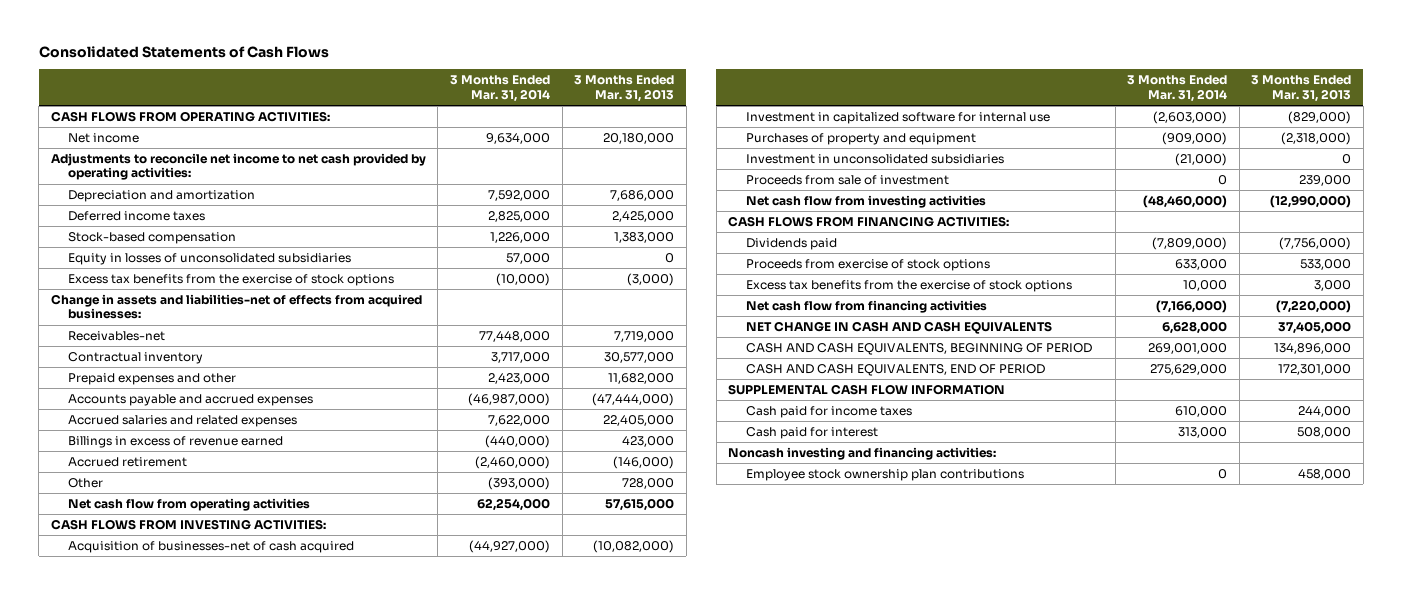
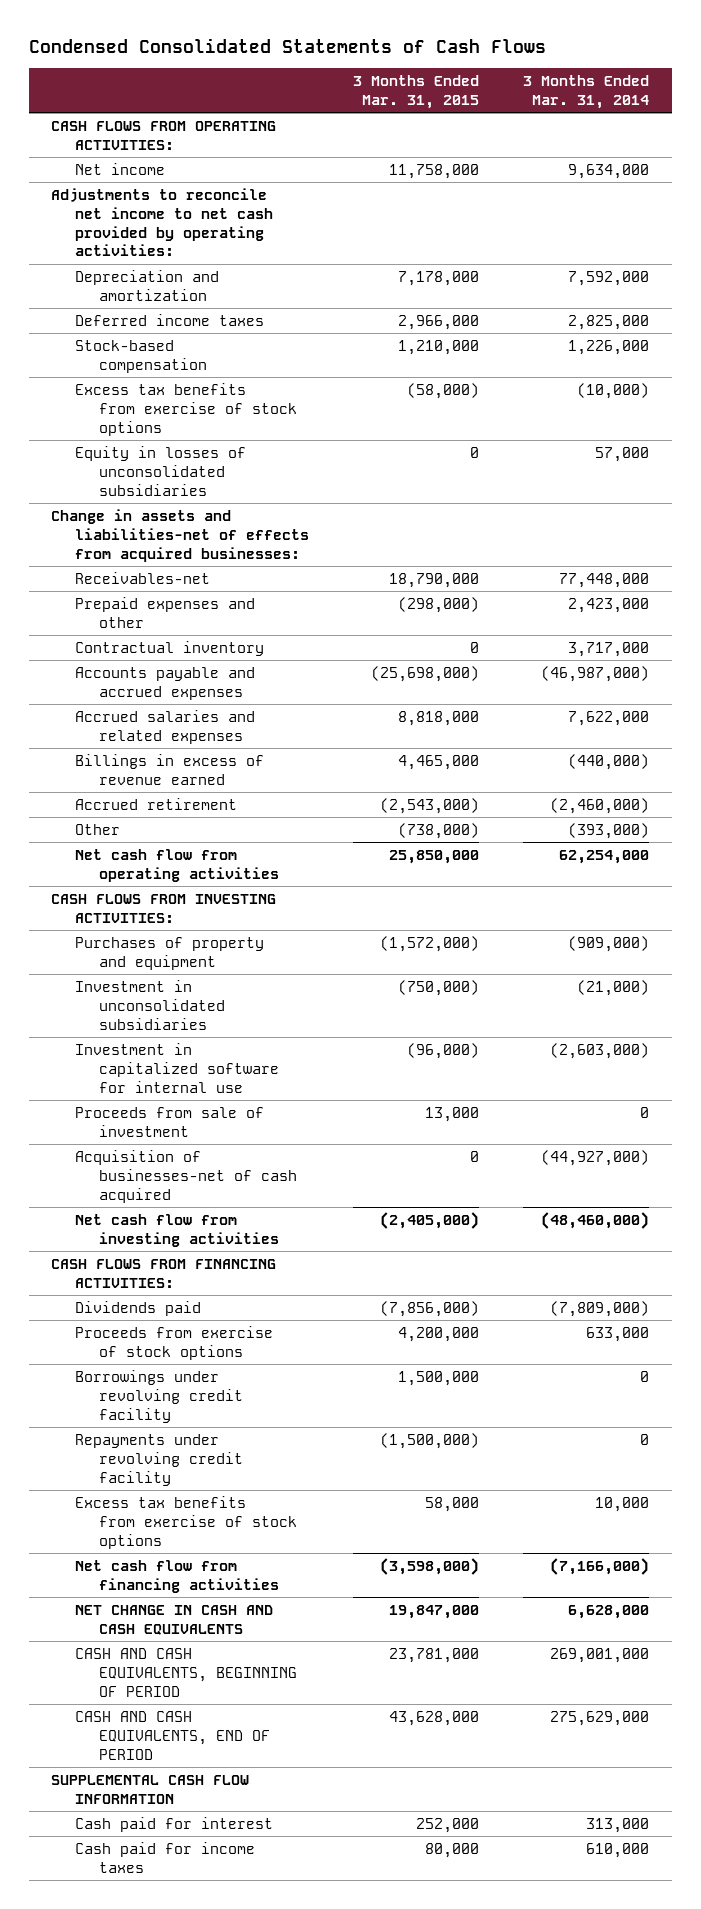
- Consolidated Statements of Cash Flows
+ Condensed Consolidated Statements of Cash Flows
- | 3 Months Ended Mar. 31, 2014 | 3 Months Ended Mar. 31, 2013
+ | 3 Months Ended Mar. 31, 2015 | 3 Months Ended Mar. 31, 2014
+ Excess tax benefits from exercise of stock options | (58,000) | (10,000)
- Excess tax benefits from the exercise of stock options | (10,000) | (3,000)
moved down: Contractual inventory | 0 | 3,717,000
moved down: Investment in capitalized software for internal use | (96,000) | (2,603,000)
moved down: Acquisition of businesses-net of cash acquired | 0 | (44,927,000)
- Excess tax benefits from the exercise of stock options | 10,000 | 3,000
+ Borrowings under revolving credit facility | 1,500,000 | 0
+ Repayments under revolving credit facility | (1,500,000) | 0
+ Excess tax benefits from exercise of stock options | 58,000 | 10,000
- Noncash investing and financing activities:
- Employee stock ownership plan contributions | 0 | 458,000
moved down: Cash paid for income taxes | 80,000 | 610,000

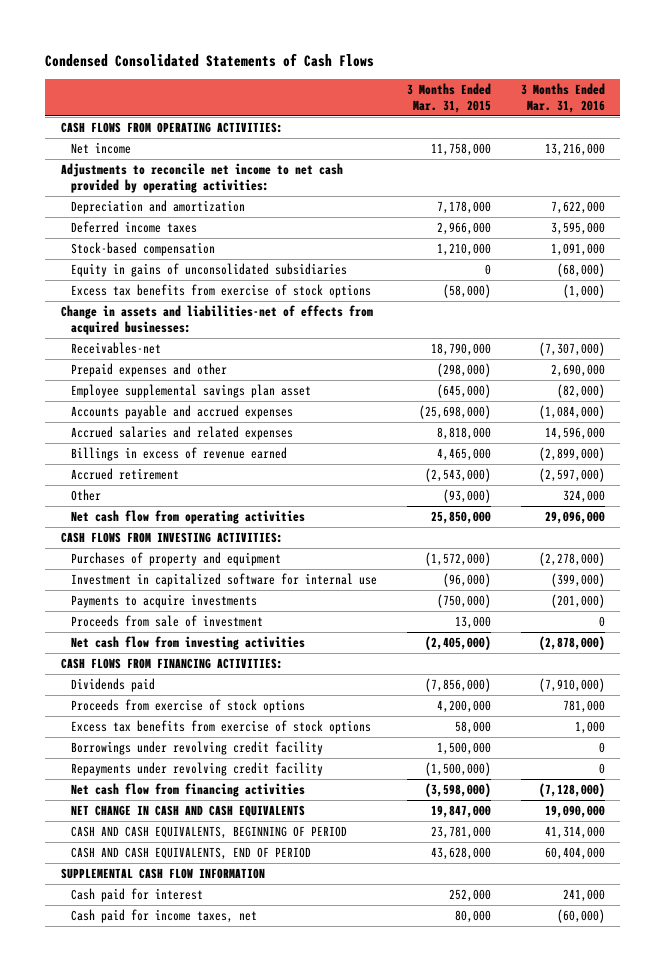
- | 3 Months Ended Mar. 31, 2015 | 3 Months Ended Mar. 31, 2014
+ | 3 Months Ended Mar. 31, 2015 | 3 Months Ended Mar. 31, 2016
+ Equity in gains of unconsolidated subsidiaries | 0 | (68,000)
- Equity in losses of unconsolidated subsidiaries | 0 | 57,000
- Contractual inventory | 0 | 3,717,000
+ Employee supplemental savings plan asset | (645,000) | (82,000)
- Other | (738,000) | (393,000)
+ Other | (93,000) | 324,000
- Investment in unconsolidated subsidiaries | (750,000) | (21,000)
+ Payments to acquire investments | (750,000) | (201,000)
- Acquisition of businesses-net of cash acquired | 0 | (44,927,000)
moved up: Excess tax benefits from exercise of stock options | 58,000 | 1,000
- Cash paid for income taxes | 80,000 | 610,000
+ Cash paid for income taxes, net | 80,000 | (60,000)

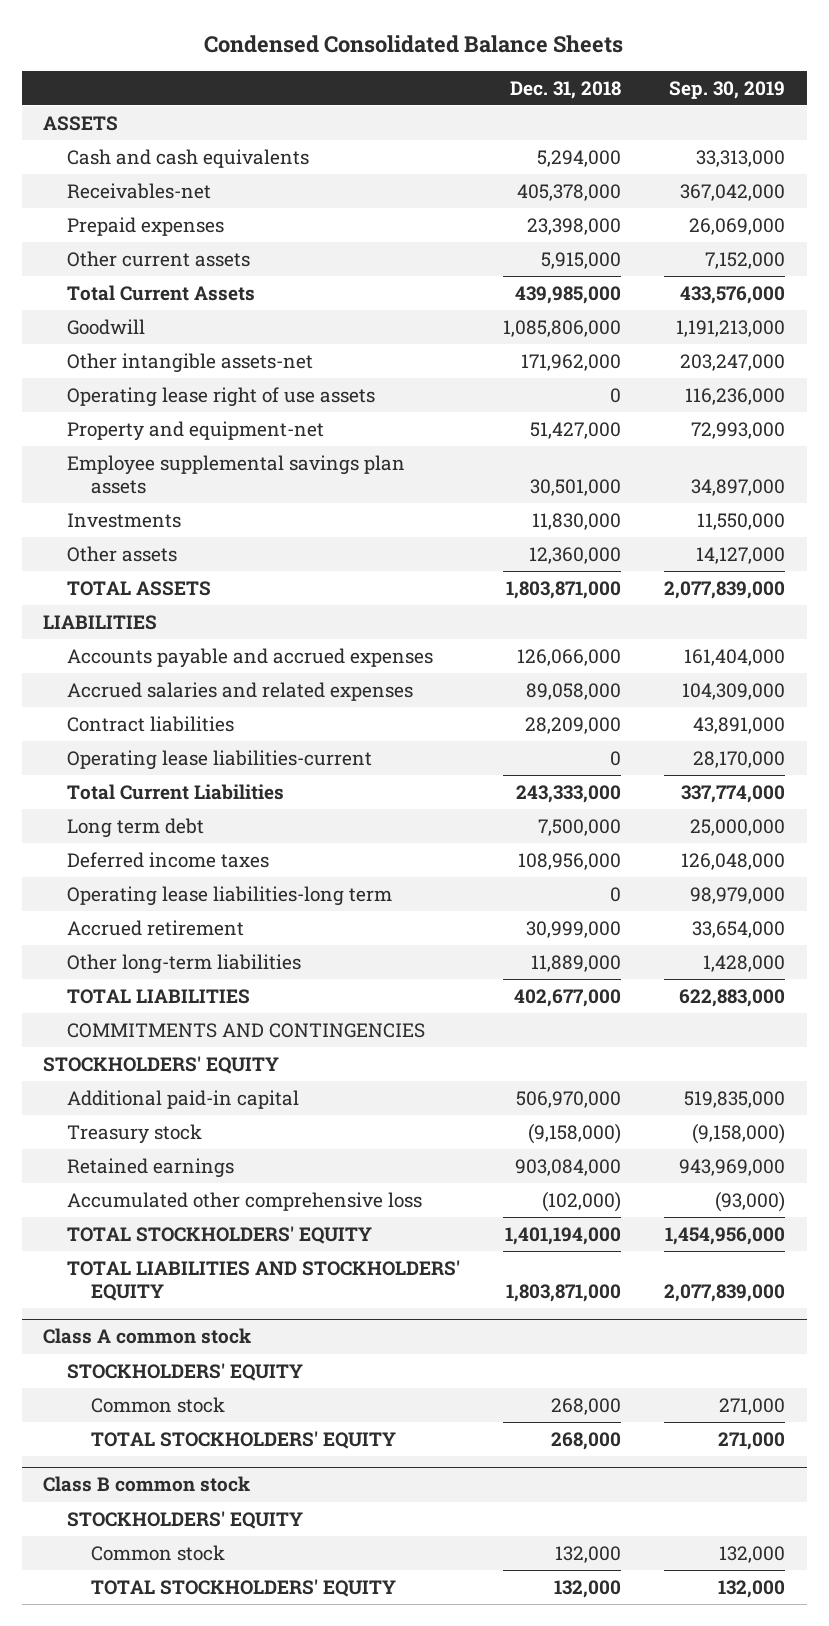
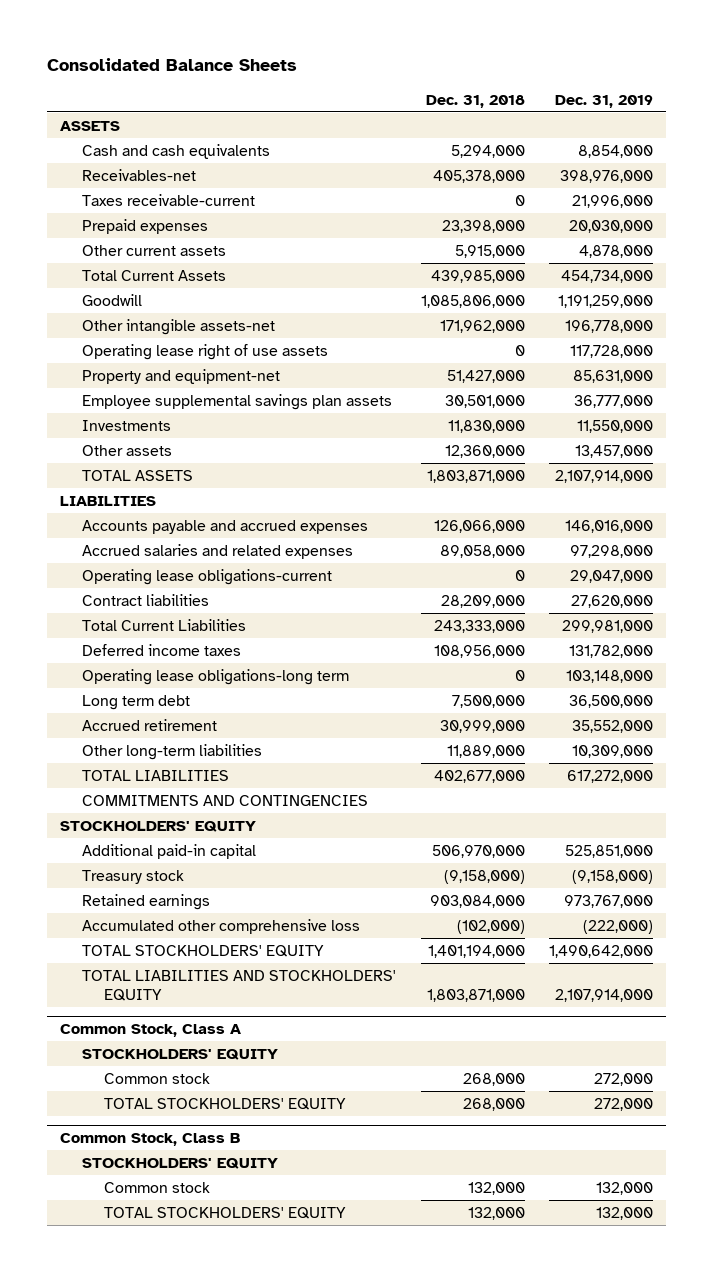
- Condensed Consolidated Balance Sheets
+ Consolidated Balance Sheets
- | Dec. 31, 2018 | Sep. 30, 2019
+ | Dec. 31, 2018 | Dec. 31, 2019
+ Taxes receivable-current | 0 | 21,996,000
+ Operating lease obligations-current | 0 | 29,047,000
- Operating lease liabilities-current | 0 | 28,170,000
- Operating lease liabilities-long term | 0 | 98,979,000
+ Operating lease obligations-long term | 0 | 103,148,000
moved down: Long term debt | 7,500,000 | 36,500,000
- Class A common stock
+ Common Stock, Class A
- Class B common stock
+ Common Stock, Class B

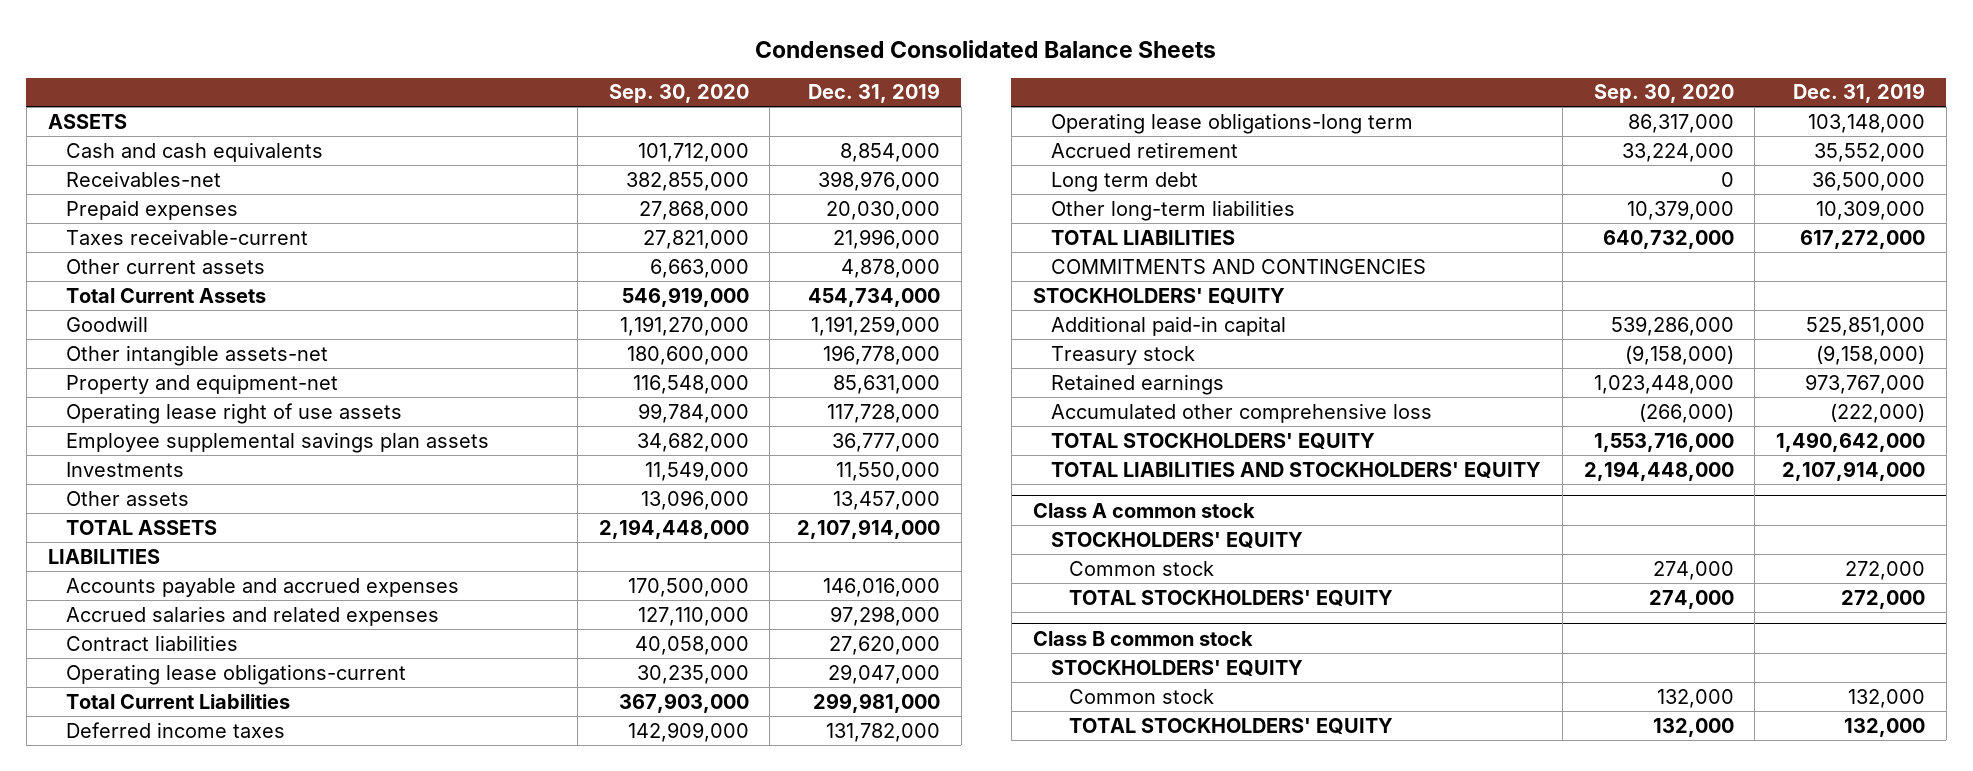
- Consolidated Balance Sheets
+ Condensed Consolidated Balance Sheets
- | Dec. 31, 2018 | Dec. 31, 2019
+ | Sep. 30, 2020 | Dec. 31, 2019
moved down: Taxes receivable-current | 27,821,000 | 21,996,000
moved down: Operating lease right of use assets | 99,784,000 | 117,728,000
moved down: Operating lease obligations-current | 30,235,000 | 29,047,000
moved down: Long term debt | 0 | 36,500,000
- Common Stock, Class A
+ Class A common stock
- Common Stock, Class B
+ Class B common stock

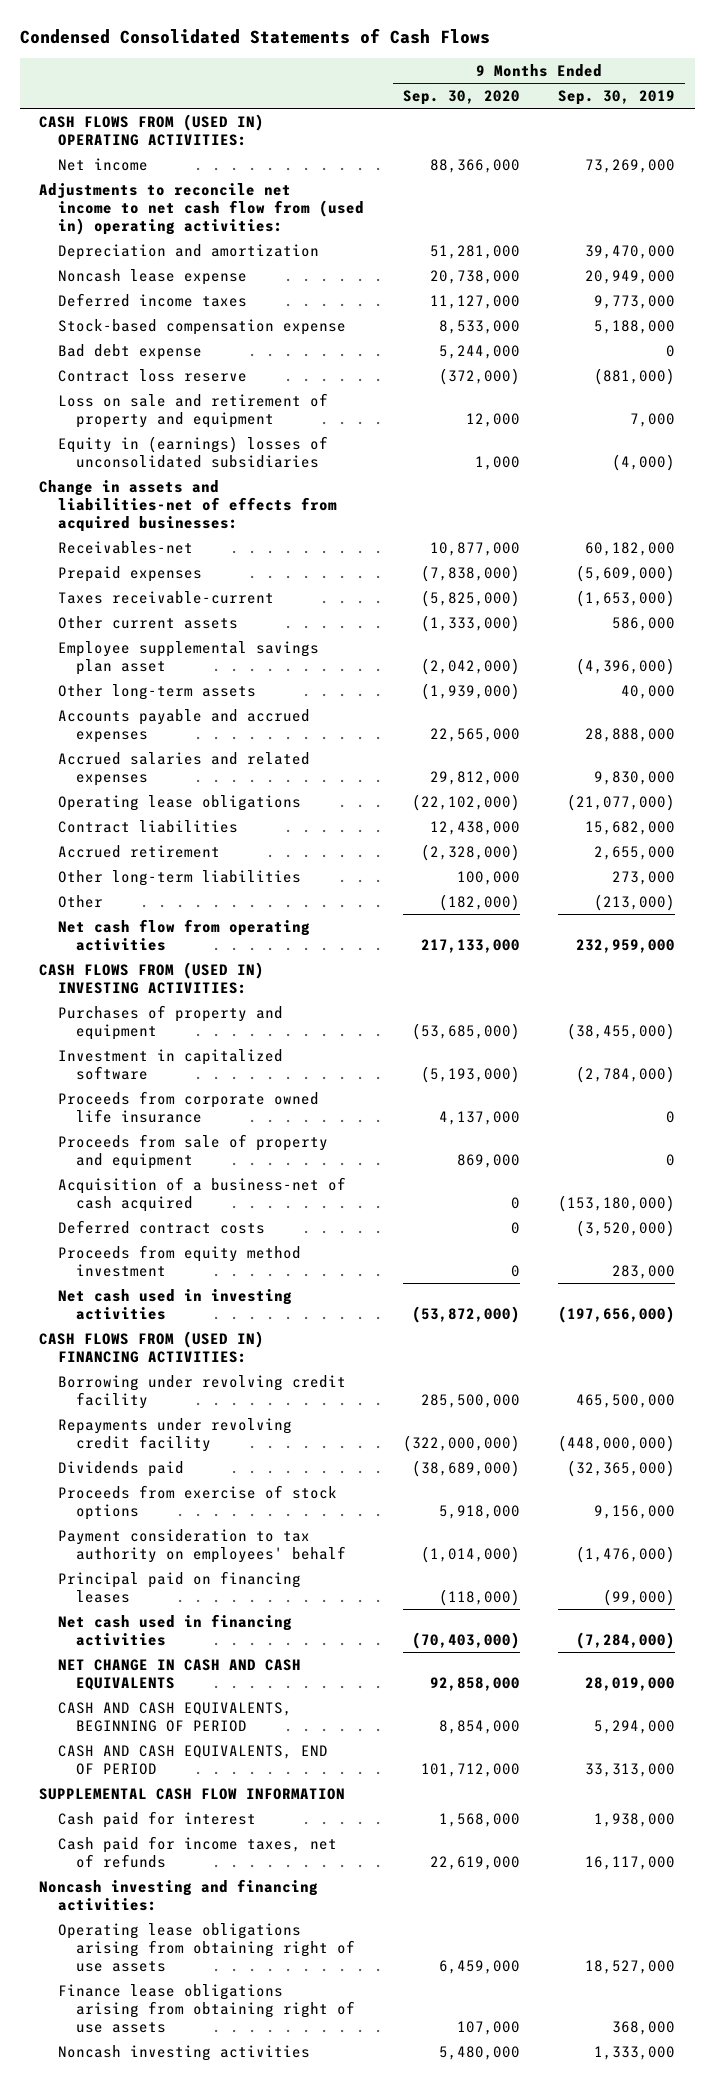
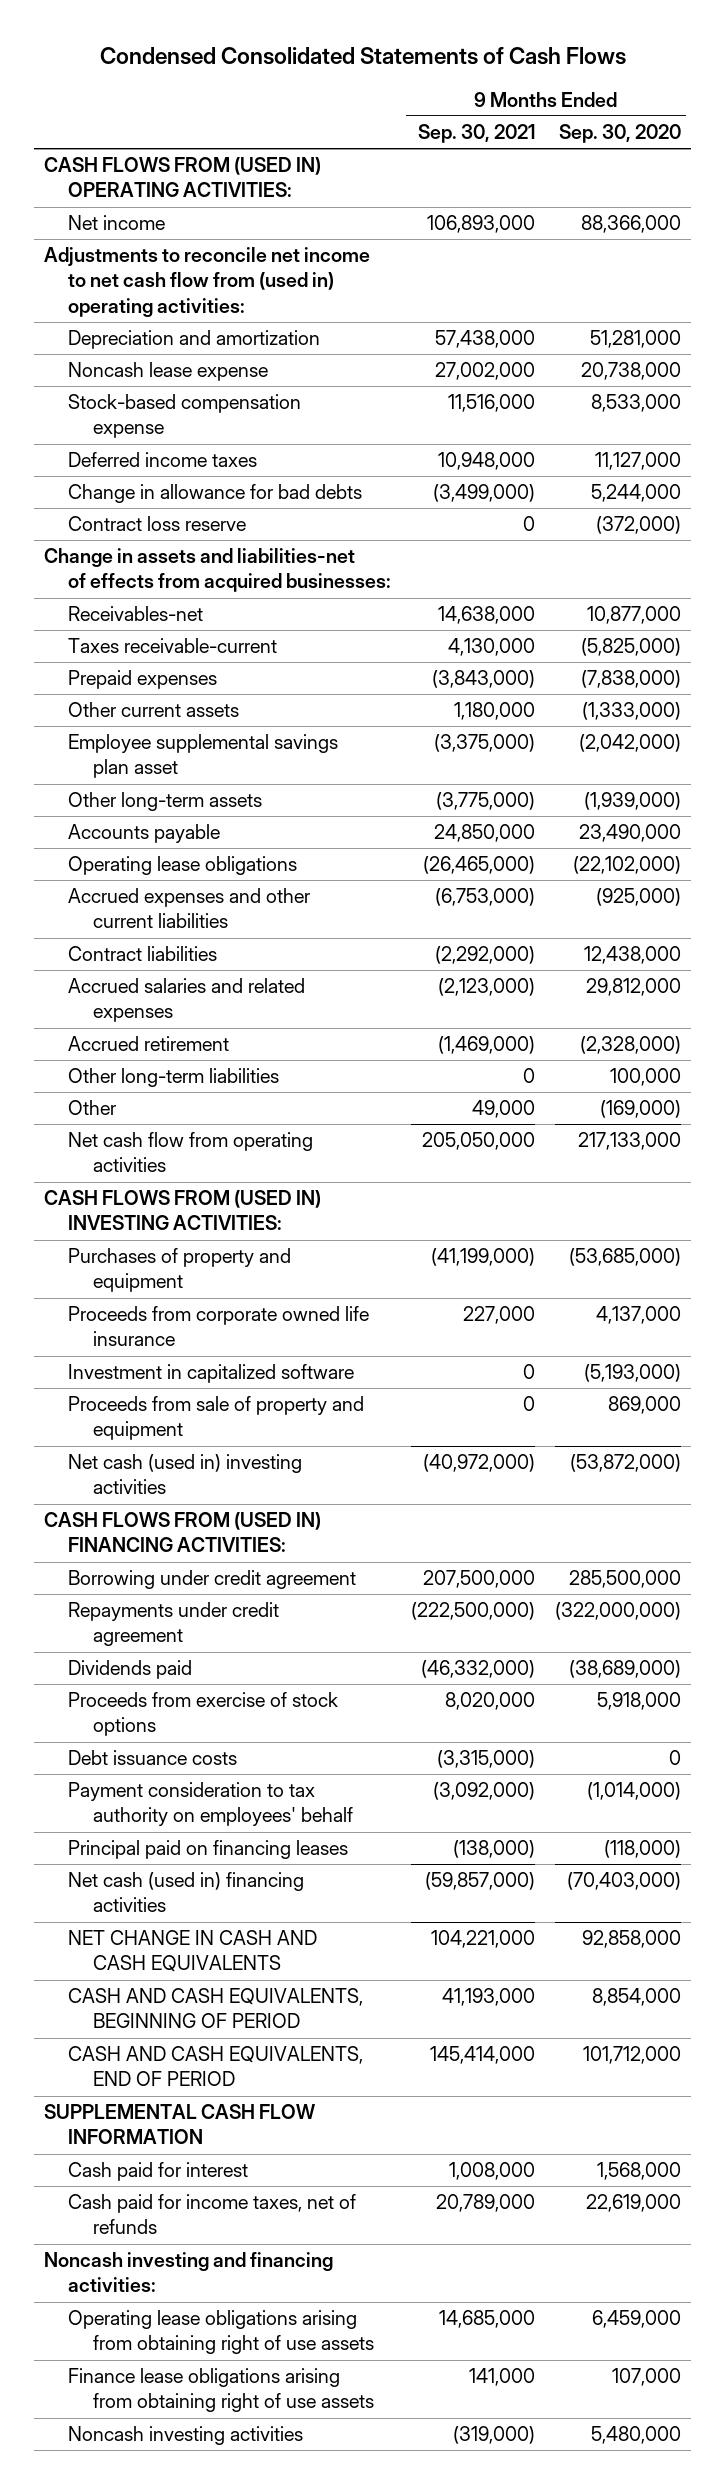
- | 9 Months Ended Sep. 30, 2020 | 9 Months Ended Sep. 30, 2019
+ | 9 Months Ended Sep. 30, 2021 | 9 Months Ended Sep. 30, 2020
- Bad debt expense | 5,244,000 | 0
moved down: Deferred income taxes | 10,948,000 | 11,127,000
+ Change in allowance for bad debts | (3,499,000) | 5,244,000
- Loss on sale and retirement of property and equipment | 12,000 | 7,000
- Equity in (earnings) losses of unconsolidated subsidiaries | 1,000 | (4,000)
moved down: Prepaid expenses | (3,843,000) | (7,838,000)
- Accounts payable and accrued expenses | 22,565,000 | 28,888,000
+ Accounts payable | 24,850,000 | 23,490,000
+ Accrued expenses and other current liabilities | (6,753,000) | (925,000)
moved down: Accrued salaries and related expenses | (2,123,000) | 29,812,000
- Other | (182,000) | (213,000)
+ Other | 49,000 | (169,000)
moved down: Investment in capitalized software | 0 | (5,193,000)
- Acquisition of a business-net of cash acquired | 0 | (153,180,000)
- Deferred contract costs | 0 | (3,520,000)
- Proceeds from equity method investment | 0 | 283,000
- Net cash used in investing activities | (53,872,000) | (197,656,000)
+ Net cash (used in) investing activities | (40,972,000) | (53,872,000)
- Borrowing under revolving credit facility | 285,500,000 | 465,500,000
- Repayments under revolving credit facility | (322,000,000) | (448,000,000)
+ Borrowing under credit agreement | 207,500,000 | 285,500,000
+ Repayments under credit agreement | (222,500,000) | (322,000,000)
+ Debt issuance costs | (3,315,000) | 0
- Net cash used in financing activities | (70,403,000) | (7,284,000)
+ Net cash (used in) financing activities | (59,857,000) | (70,403,000)

